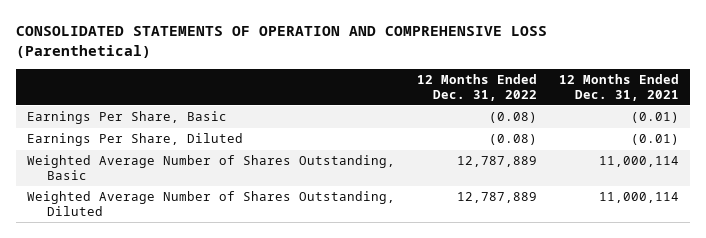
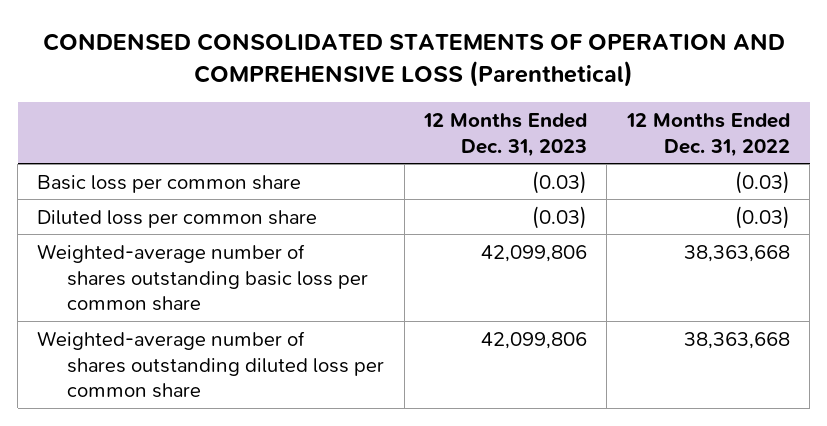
- CONSOLIDATED STATEMENTS OF OPERATION AND COMPREHENSIVE LOSS (Parenthetical)
+ CONDENSED CONSOLIDATED STATEMENTS OF OPERATION AND COMPREHENSIVE LOSS (Parenthetical)
- | 12 Months Ended Dec. 31, 2022 | 12 Months Ended Dec. 31, 2021
+ | 12 Months Ended Dec. 31, 2023 | 12 Months Ended Dec. 31, 2022
- Earnings Per Share, Basic | (0.08) | (0.01)
- Earnings Per Share, Diluted | (0.08) | (0.01)
- Weighted Average Number of Shares Outstanding, Basic | 12,787,889 | 11,000,114
- Weighted Average Number of Shares Outstanding, Diluted | 12,787,889 | 11,000,114
+ Basic loss per common share | (0.03) | (0.03)
+ Diluted loss per common share | (0.03) | (0.03)
+ Weighted-average number of shares outstanding basic loss per common share | 42,099,806 | 38,363,668
+ Weighted-average number of shares outstanding diluted loss per common share | 42,099,806 | 38,363,668

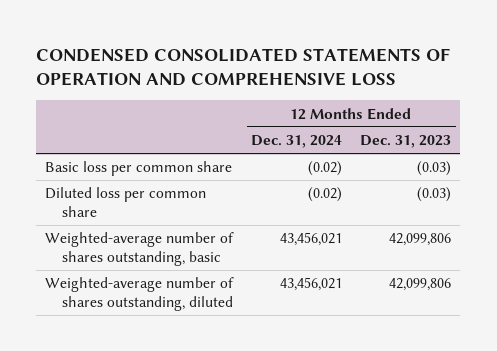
- CONDENSED CONSOLIDATED STATEMENTS OF OPERATION AND COMPREHENSIVE LOSS (Parenthetical)
+ CONDENSED CONSOLIDATED STATEMENTS OF OPERATION AND COMPREHENSIVE LOSS
- | 12 Months Ended Dec. 31, 2023 | 12 Months Ended Dec. 31, 2022
+ | 12 Months Ended Dec. 31, 2024 | 12 Months Ended Dec. 31, 2023
- Weighted-average number of shares outstanding basic loss per common share | 42,099,806 | 38,363,668
- Weighted-average number of shares outstanding diluted loss per common share | 42,099,806 | 38,363,668
+ Weighted-average number of shares outstanding, basic | 43,456,021 | 42,099,806
+ Weighted-average number of shares outstanding, diluted | 43,456,021 | 42,099,806

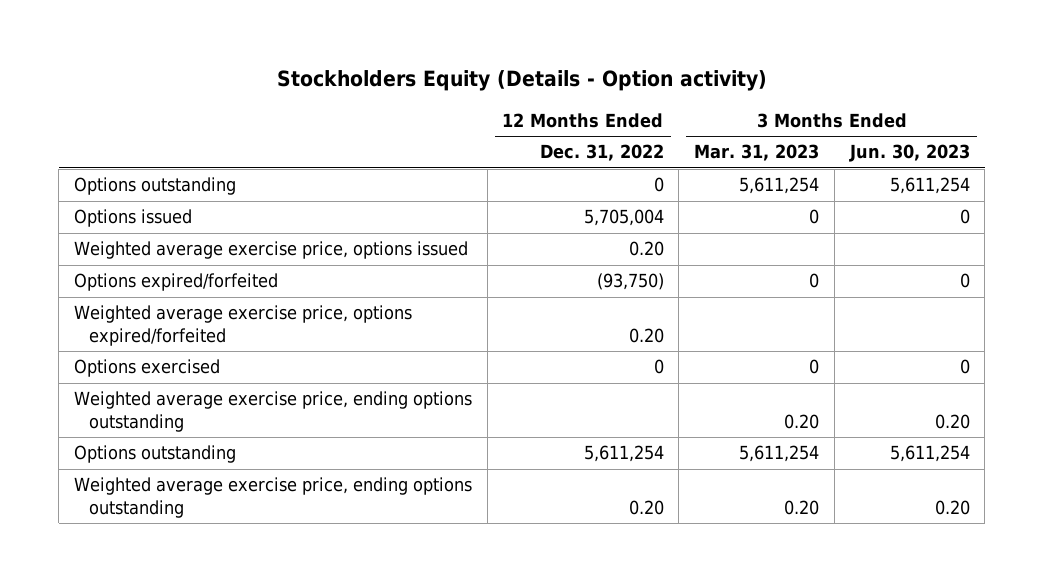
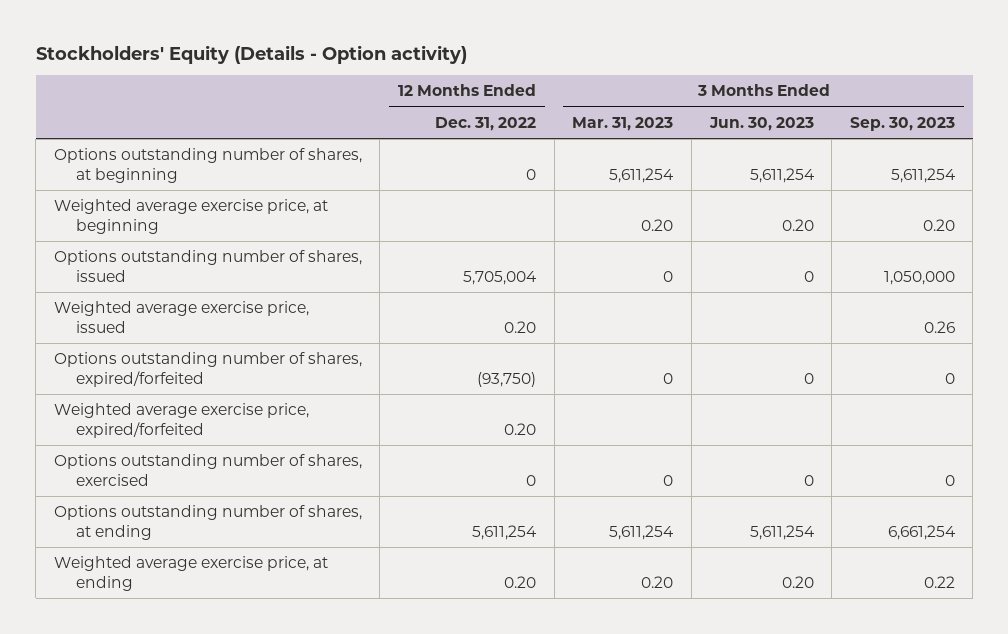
- Stockholders Equity (Details - Option activity)
+ Stockholders' Equity (Details - Option activity)
- | 12 Months Ended Dec. 31, 2022 | 3 Months Ended Mar. 31, 2023 | 3 Months Ended Jun. 30, 2023
+ | 12 Months Ended Dec. 31, 2022 | 3 Months Ended Mar. 31, 2023 | 3 Months Ended Jun. 30, 2023 | 3 Months Ended Sep. 30, 2023
- Options outstanding | 0 | 5,611,254 | 5,611,254
- Options issued | 5,705,004 | 0 | 0
- Weighted average exercise price, options issued | 0.20 | |
- Options expired/forfeited | (93,750) | 0 | 0
- Weighted average exercise price, options expired/forfeited | 0.20 | |
- Options exercised | 0 | 0 | 0
- Weighted average exercise price, ending options outstanding | | 0.20 | 0.20
- Options outstanding | 5,611,254 | 5,611,254 | 5,611,254
- Weighted average exercise price, ending options outstanding | 0.20 | 0.20 | 0.20
+ Options outstanding number of shares, at beginning | 0 | 5,611,254 | 5,611,254 | 5,611,254
+ Weighted average exercise price, at beginning | | 0.20 | 0.20 | 0.20
+ Options outstanding number of shares, issued | 5,705,004 | 0 | 0 | 1,050,000
+ Weighted average exercise price, issued | 0.20 | | | 0.26
+ Options outstanding number of shares, expired/forfeited | (93,750) | 0 | 0 | 0
+ Weighted average exercise price, expired/forfeited | 0.20 | | |
+ Options outstanding number of shares, exercised | 0 | 0 | 0 | 0
+ Options outstanding number of shares, at ending | 5,611,254 | 5,611,254 | 5,611,254 | 6,661,254
+ Weighted average exercise price, at ending | 0.20 | 0.20 | 0.20 | 0.22

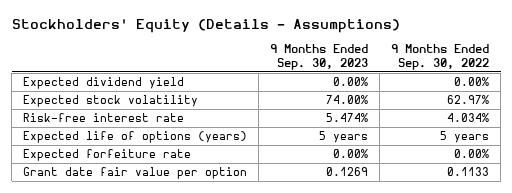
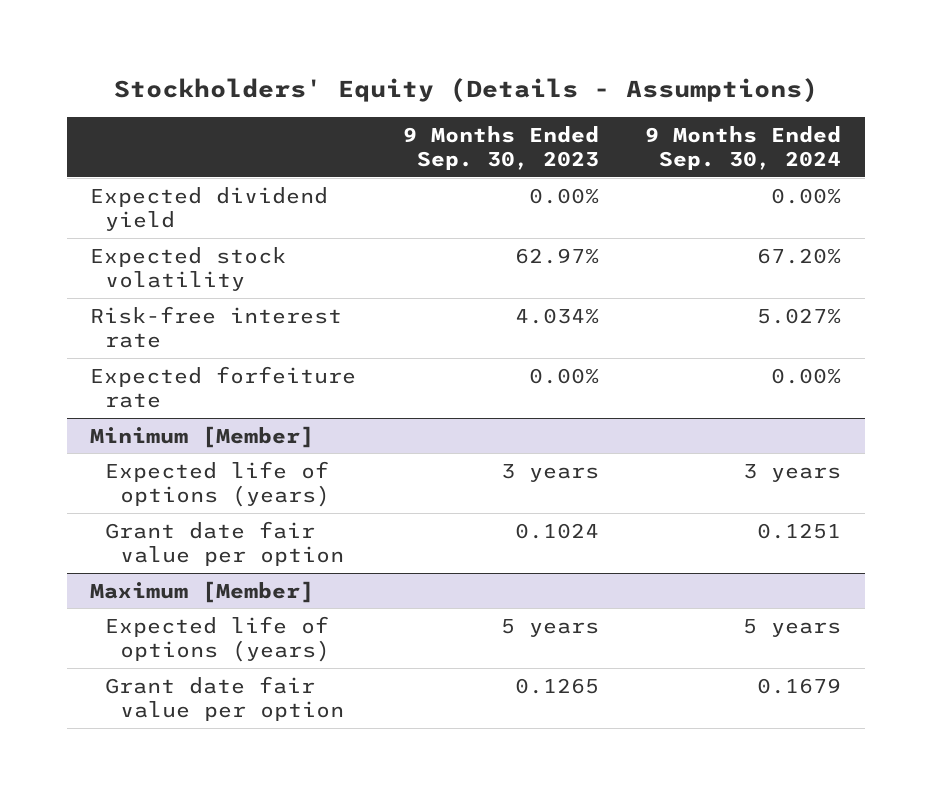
- | 9 Months Ended Sep. 30, 2023 | 9 Months Ended Sep. 30, 2022
+ | 9 Months Ended Sep. 30, 2023 | 9 Months Ended Sep. 30, 2024
- Expected stock volatility | 74.00% | 62.97%
- Risk-free interest rate | 5.474% | 4.034%
- Expected life of options (years) | 5 years | 5 years
+ Expected stock volatility | 62.97% | 67.20%
+ Risk-free interest rate | 4.034% | 5.027%
- Grant date fair value per option | 0.1269 | 0.1133
+ Minimum [Member]
+ Expected life of options (years) | 3 years | 3 years
+ Grant date fair value per option | 0.1024 | 0.1251
+ Maximum [Member]
+ Expected life of options (years) | 5 years | 5 years
+ Grant date fair value per option | 0.1265 | 0.1679

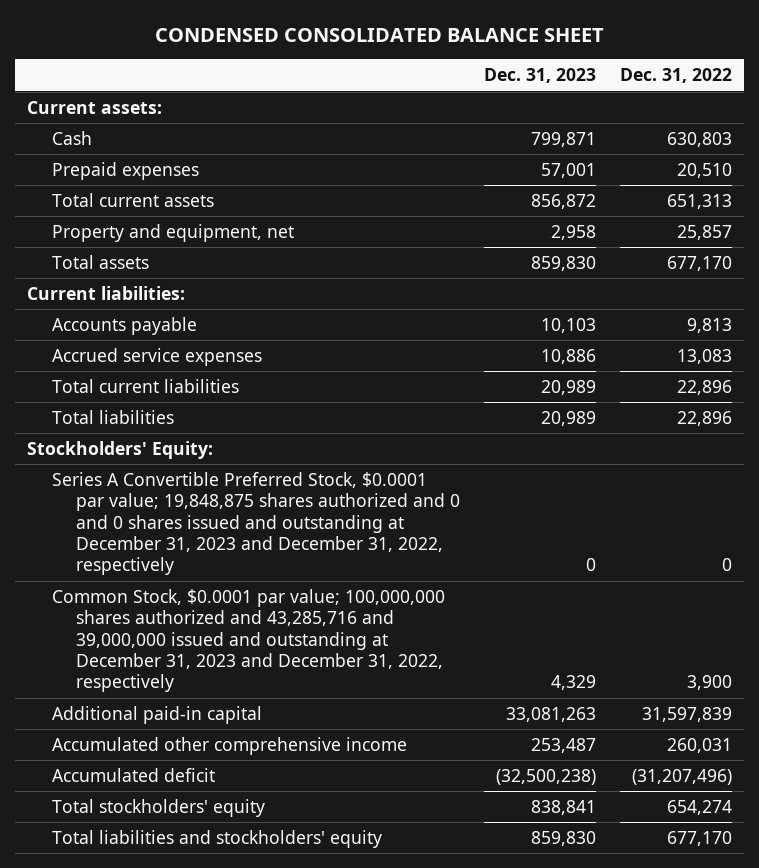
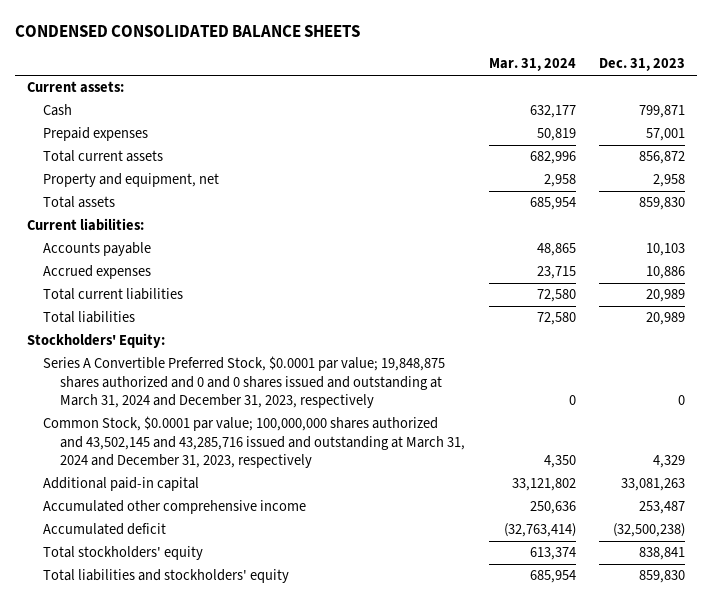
- CONDENSED CONSOLIDATED BALANCE SHEET
+ CONDENSED CONSOLIDATED BALANCE SHEETS
- | Dec. 31, 2023 | Dec. 31, 2022
+ | Mar. 31, 2024 | Dec. 31, 2023
- Accrued service expenses | 10,886 | 13,083
+ Accrued expenses | 23,715 | 10,886
- Series A Convertible Preferred Stock, $0.0001 par value; 19,848,875 shares authorized and 0 and 0 shares issued and outstanding at December 31, 2023 and December 31, 2022, respectively | 0 | 0
- Common Stock, $0.0001 par value; 100,000,000 shares authorized and 43,285,716 and 39,000,000 issued and outstanding at December 31, 2023 and December 31, 2022, respectively | 4,329 | 3,900
+ Series A Convertible Preferred Stock, $0.0001 par value; 19,848,875 shares authorized and 0 and 0 shares issued and outstanding at March 31, 2024 and December 31, 2023, respectively | 0 | 0
+ Common Stock, $0.0001 par value; 100,000,000 shares authorized and 43,502,145 and 43,285,716 issued and outstanding at March 31, 2024 and December 31, 2023, respectively | 4,350 | 4,329

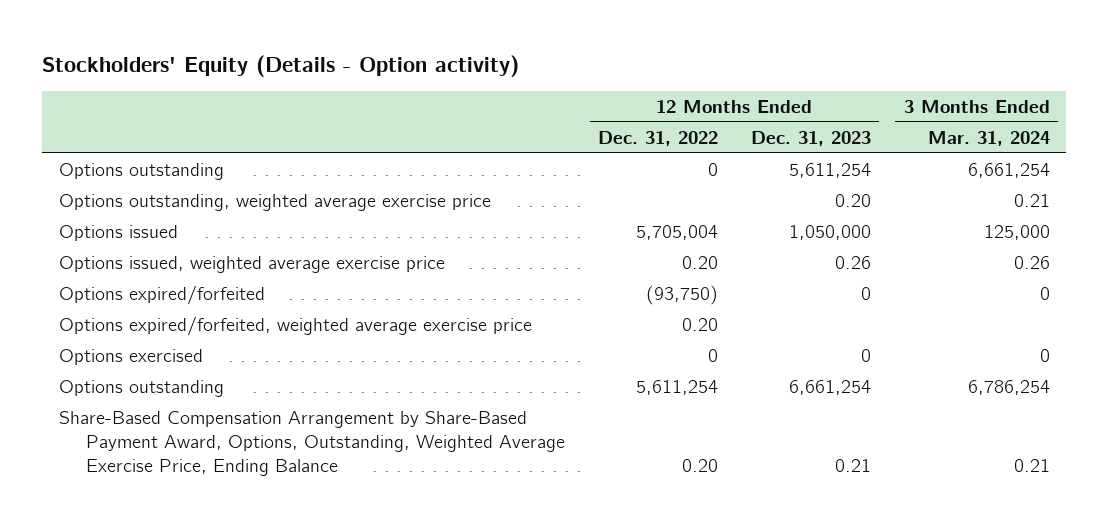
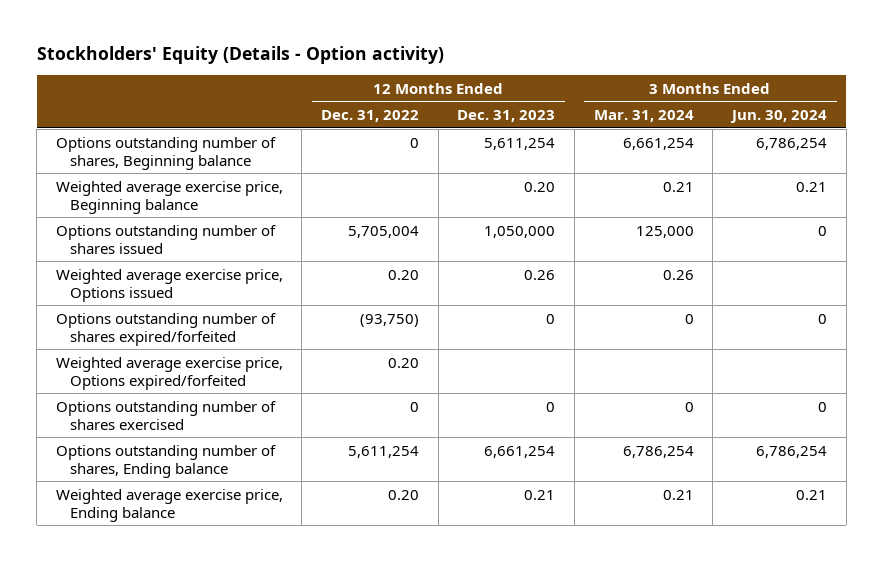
- | 12 Months Ended Dec. 31, 2022 | 12 Months Ended Dec. 31, 2023 | 3 Months Ended Mar. 31, 2024
+ | 12 Months Ended Dec. 31, 2022 | 12 Months Ended Dec. 31, 2023 | 3 Months Ended Mar. 31, 2024 | 3 Months Ended Jun. 30, 2024
- Options outstanding | 0 | 5,611,254 | 6,661,254
- Options outstanding, weighted average exercise price | | 0.20 | 0.21
- Options issued | 5,705,004 | 1,050,000 | 125,000
- Options issued, weighted average exercise price | 0.20 | 0.26 | 0.26
- Options expired/forfeited | (93,750) | 0 | 0
- Options expired/forfeited, weighted average exercise price | 0.20 | |
- Options exercised | 0 | 0 | 0
- Options outstanding | 5,611,254 | 6,661,254 | 6,786,254
- Share-Based Compensation Arrangement by Share-Based Payment Award, Options, Outstanding, Weighted Average Exercise Price, Ending Balance | 0.20 | 0.21 | 0.21
+ Options outstanding number of shares, Beginning balance | 0 | 5,611,254 | 6,661,254 | 6,786,254
+ Weighted average exercise price, Beginning balance | | 0.20 | 0.21 | 0.21
+ Options outstanding number of shares issued | 5,705,004 | 1,050,000 | 125,000 | 0
+ Weighted average exercise price, Options issued | 0.20 | 0.26 | 0.26 |
+ Options outstanding number of shares expired/forfeited | (93,750) | 0 | 0 | 0
+ Weighted average exercise price, Options expired/forfeited | 0.20 | | |
+ Options outstanding number of shares exercised | 0 | 0 | 0 | 0
+ Options outstanding number of shares, Ending balance | 5,611,254 | 6,661,254 | 6,786,254 | 6,786,254
+ Weighted average exercise price, Ending balance | 0.20 | 0.21 | 0.21 | 0.21

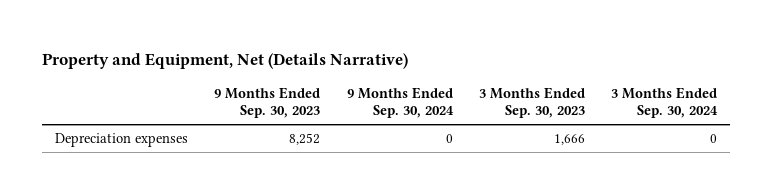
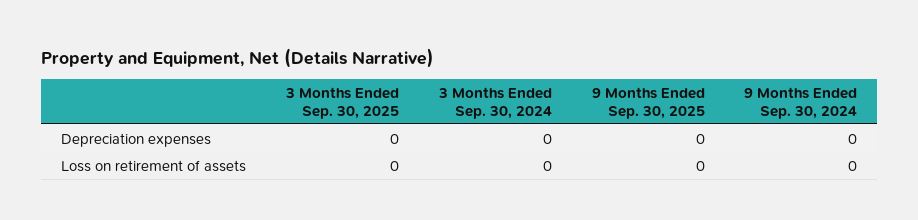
- | 9 Months Ended Sep. 30, 2023 | 9 Months Ended Sep. 30, 2024 | 3 Months Ended Sep. 30, 2023 | 3 Months Ended Sep. 30, 2024
+ | 3 Months Ended Sep. 30, 2025 | 3 Months Ended Sep. 30, 2024 | 9 Months Ended Sep. 30, 2025 | 9 Months Ended Sep. 30, 2024
+ Loss on retirement of assets | 0 | 0 | 0 | 0

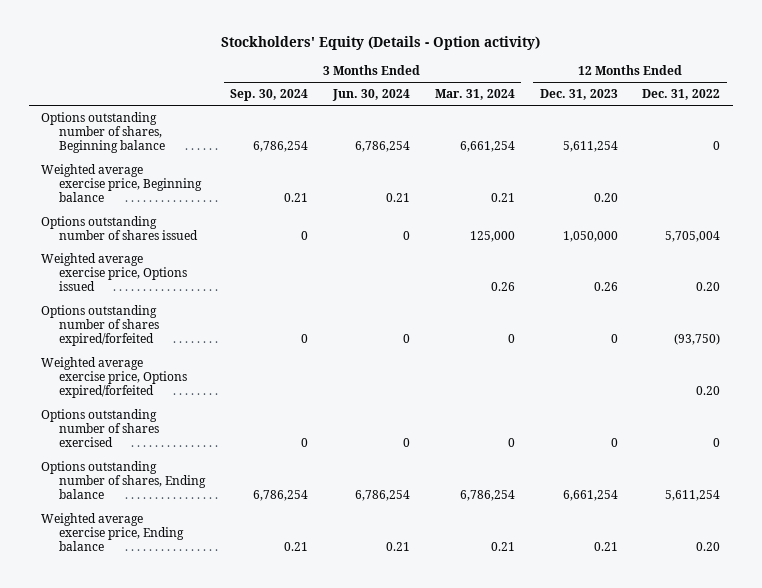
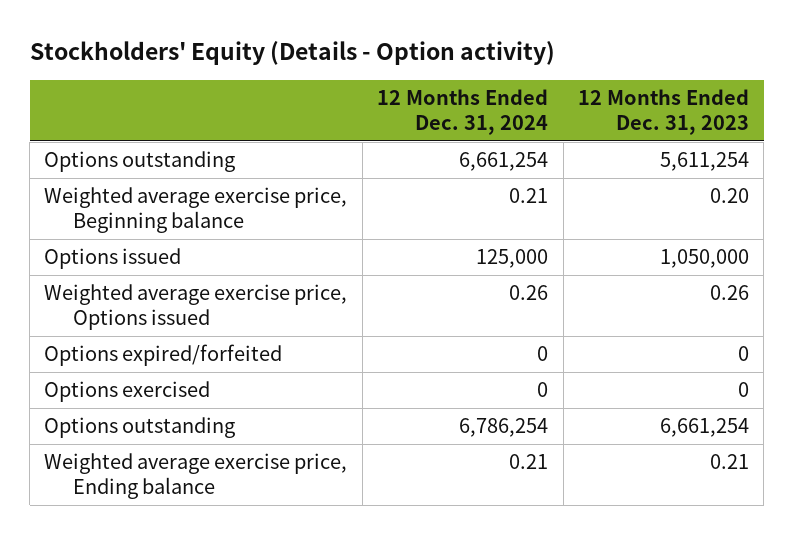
- | 3 Months Ended Sep. 30, 2024 | 3 Months Ended Jun. 30, 2024 | 3 Months Ended Mar. 31, 2024 | 12 Months Ended Dec. 31, 2023 | 12 Months Ended Dec. 31, 2022
+ | 12 Months Ended Dec. 31, 2024 | 12 Months Ended Dec. 31, 2023
- Options outstanding number of shares, Beginning balance | 6,786,254 | 6,786,254 | 6,661,254 | 5,611,254 | 0
+ Options outstanding | 6,661,254 | 5,611,254
- Options outstanding number of shares issued | 0 | 0 | 125,000 | 1,050,000 | 5,705,004
+ Options issued | 125,000 | 1,050,000
- Options outstanding number of shares expired/forfeited | 0 | 0 | 0 | 0 | (93,750)
- Weighted average exercise price, Options expired/forfeited | | | | | 0.20
- Options outstanding number of shares exercised | 0 | 0 | 0 | 0 | 0
- Options outstanding number of shares, Ending balance | 6,786,254 | 6,786,254 | 6,786,254 | 6,661,254 | 5,611,254
+ Options expired/forfeited | 0 | 0
+ Options exercised | 0 | 0
+ Options outstanding | 6,786,254 | 6,661,254

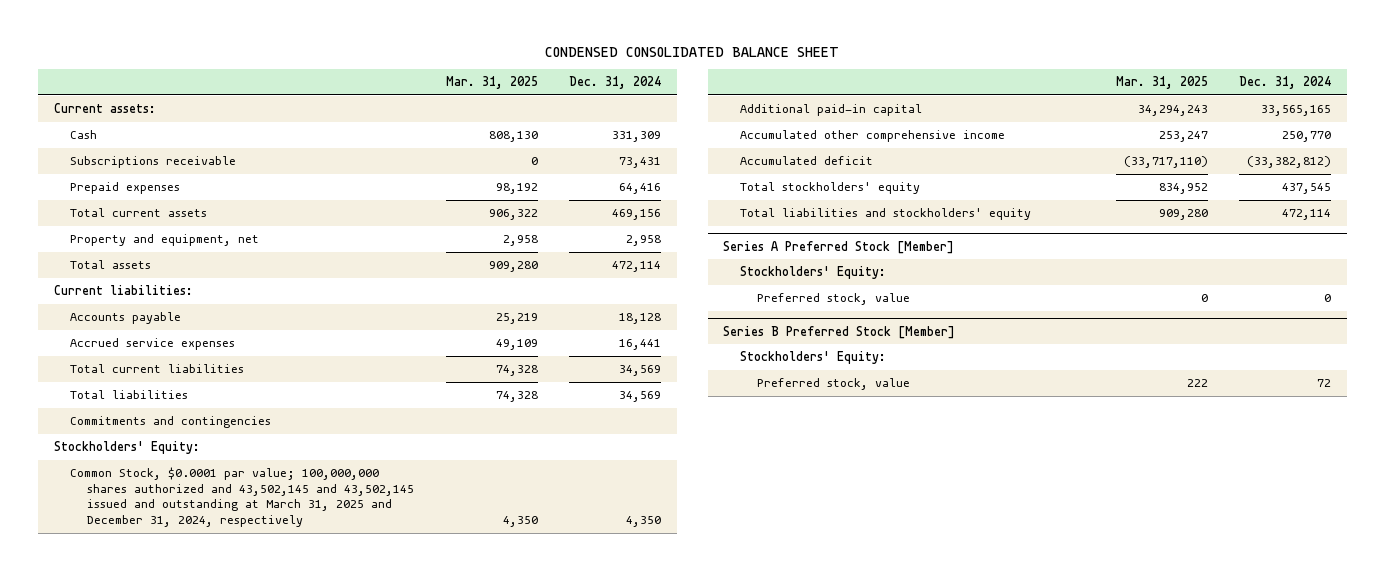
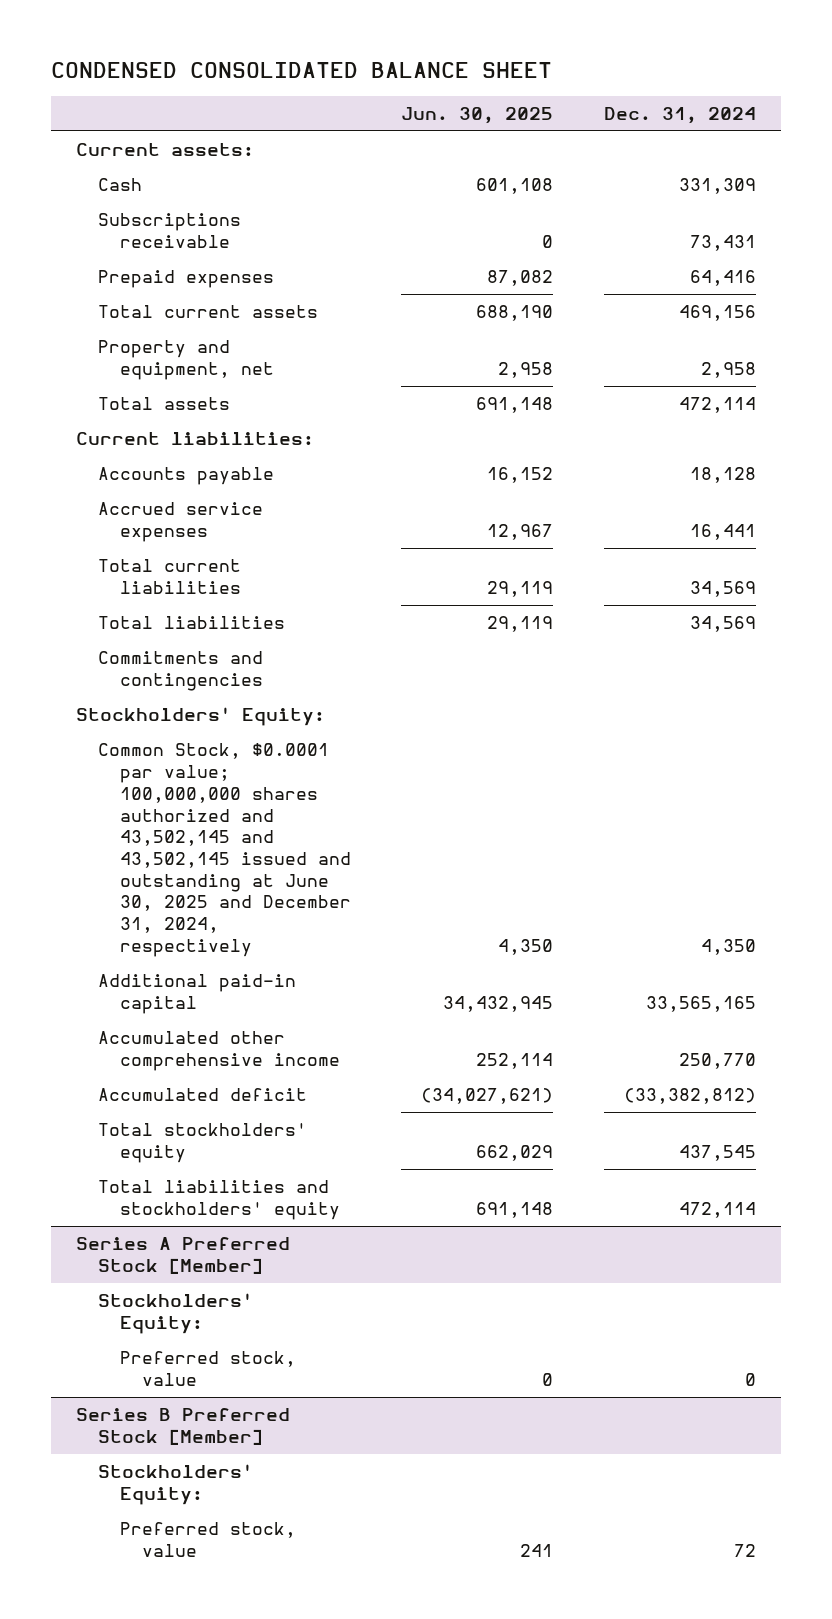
- | Mar. 31, 2025 | Dec. 31, 2024
+ | Jun. 30, 2025 | Dec. 31, 2024
- Common Stock, $0.0001 par value; 100,000,000 shares authorized and 43,502,145 and 43,502,145 issued and outstanding at March 31, 2025 and December 31, 2024, respectively | 4,350 | 4,350
+ Common Stock, $0.0001 par value; 100,000,000 shares authorized and 43,502,145 and 43,502,145 issued and outstanding at June 30, 2025 and December 31, 2024, respectively | 4,350 | 4,350

